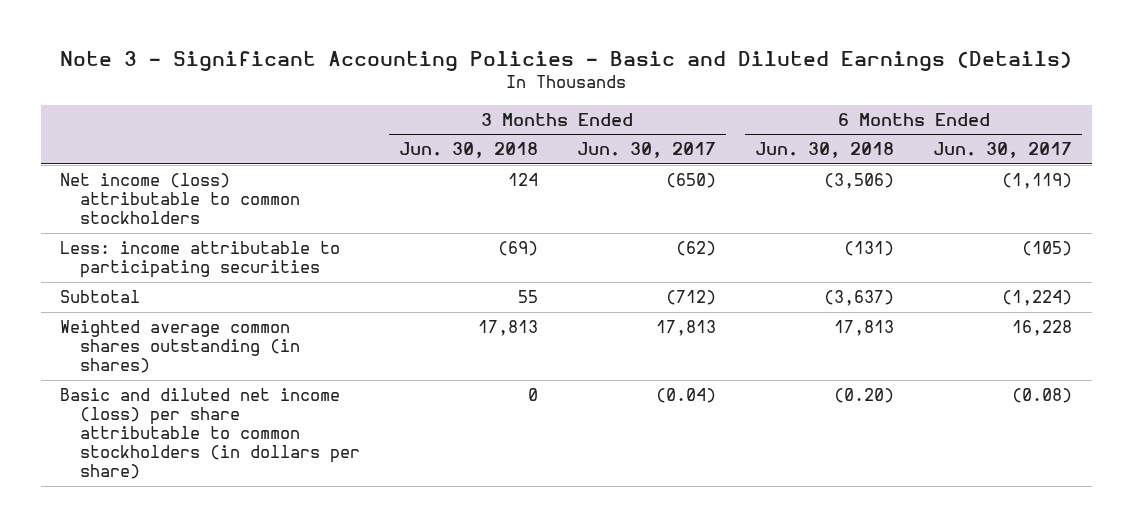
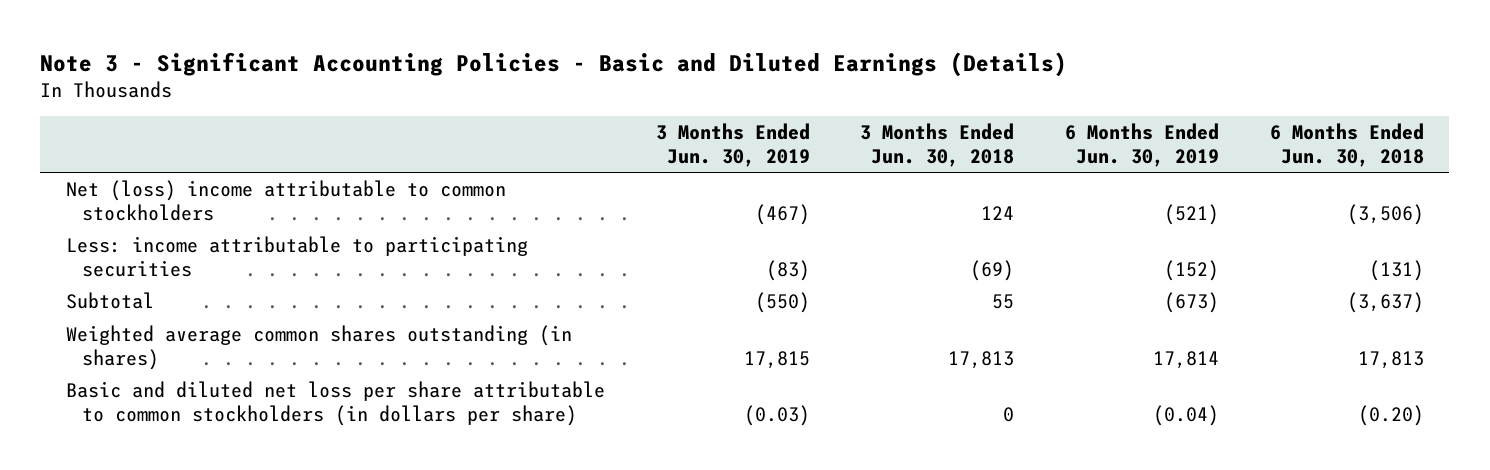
- | 3 Months Ended Jun. 30, 2018 | 3 Months Ended Jun. 30, 2017 | 6 Months Ended Jun. 30, 2018 | 6 Months Ended Jun. 30, 2017
+ | 3 Months Ended Jun. 30, 2019 | 3 Months Ended Jun. 30, 2018 | 6 Months Ended Jun. 30, 2019 | 6 Months Ended Jun. 30, 2018
- Net income (loss) attributable to common stockholders | 124 | (650) | (3,506) | (1,119)
+ Net (loss) income attributable to common stockholders | (467) | 124 | (521) | (3,506)
- Basic and diluted net income (loss) per share attributable to common stockholders (in dollars per share) | 0 | (0.04) | (0.20) | (0.08)
+ Basic and diluted net loss per share attributable to common stockholders (in dollars per share) | (0.03) | 0 | (0.04) | (0.20)

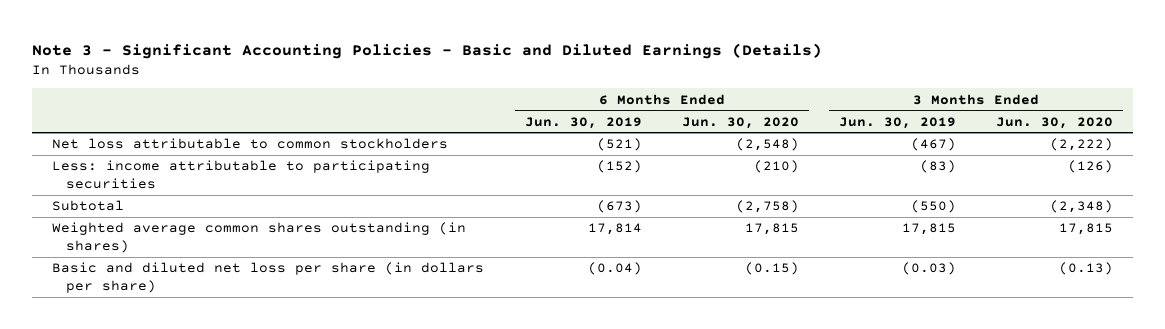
- | 3 Months Ended Jun. 30, 2019 | 3 Months Ended Jun. 30, 2018 | 6 Months Ended Jun. 30, 2019 | 6 Months Ended Jun. 30, 2018
+ | 6 Months Ended Jun. 30, 2019 | 6 Months Ended Jun. 30, 2020 | 3 Months Ended Jun. 30, 2019 | 3 Months Ended Jun. 30, 2020
- Net (loss) income attributable to common stockholders | (467) | 124 | (521) | (3,506)
+ Net loss attributable to common stockholders | (521) | (2,548) | (467) | (2,222)
- Basic and diluted net loss per share attributable to common stockholders (in dollars per share) | (0.03) | 0 | (0.04) | (0.20)
+ Basic and diluted net loss per share (in dollars per share) | (0.04) | (0.15) | (0.03) | (0.13)

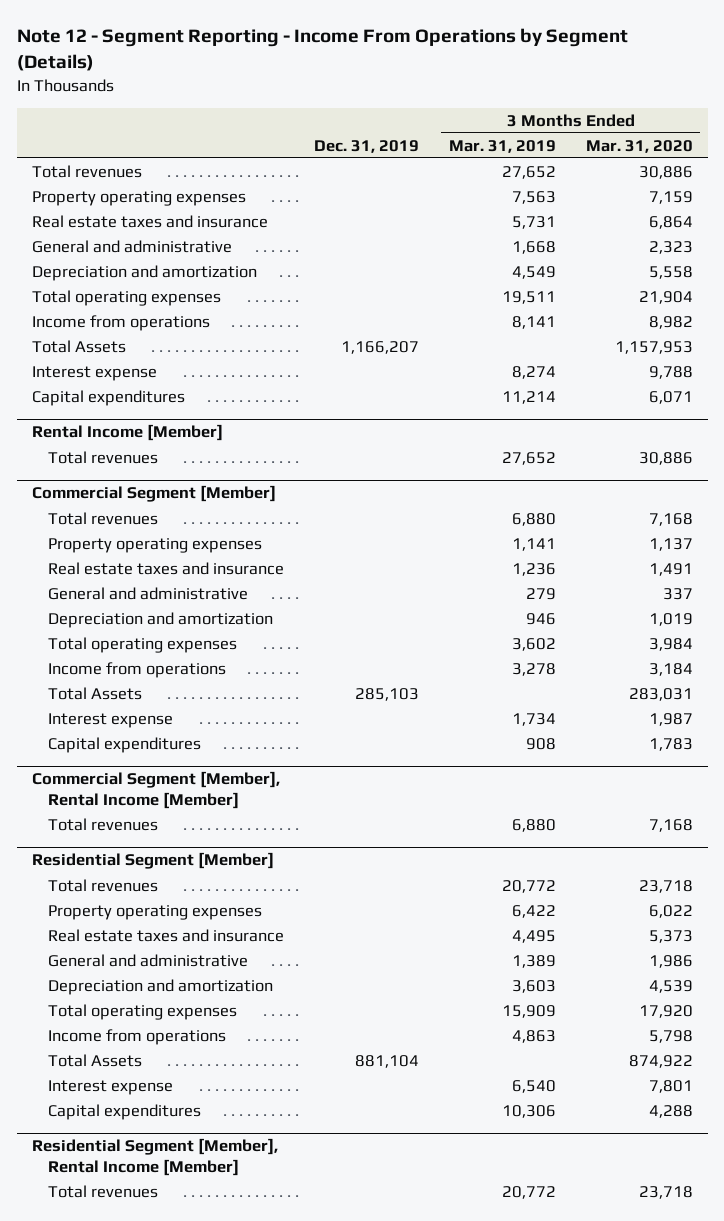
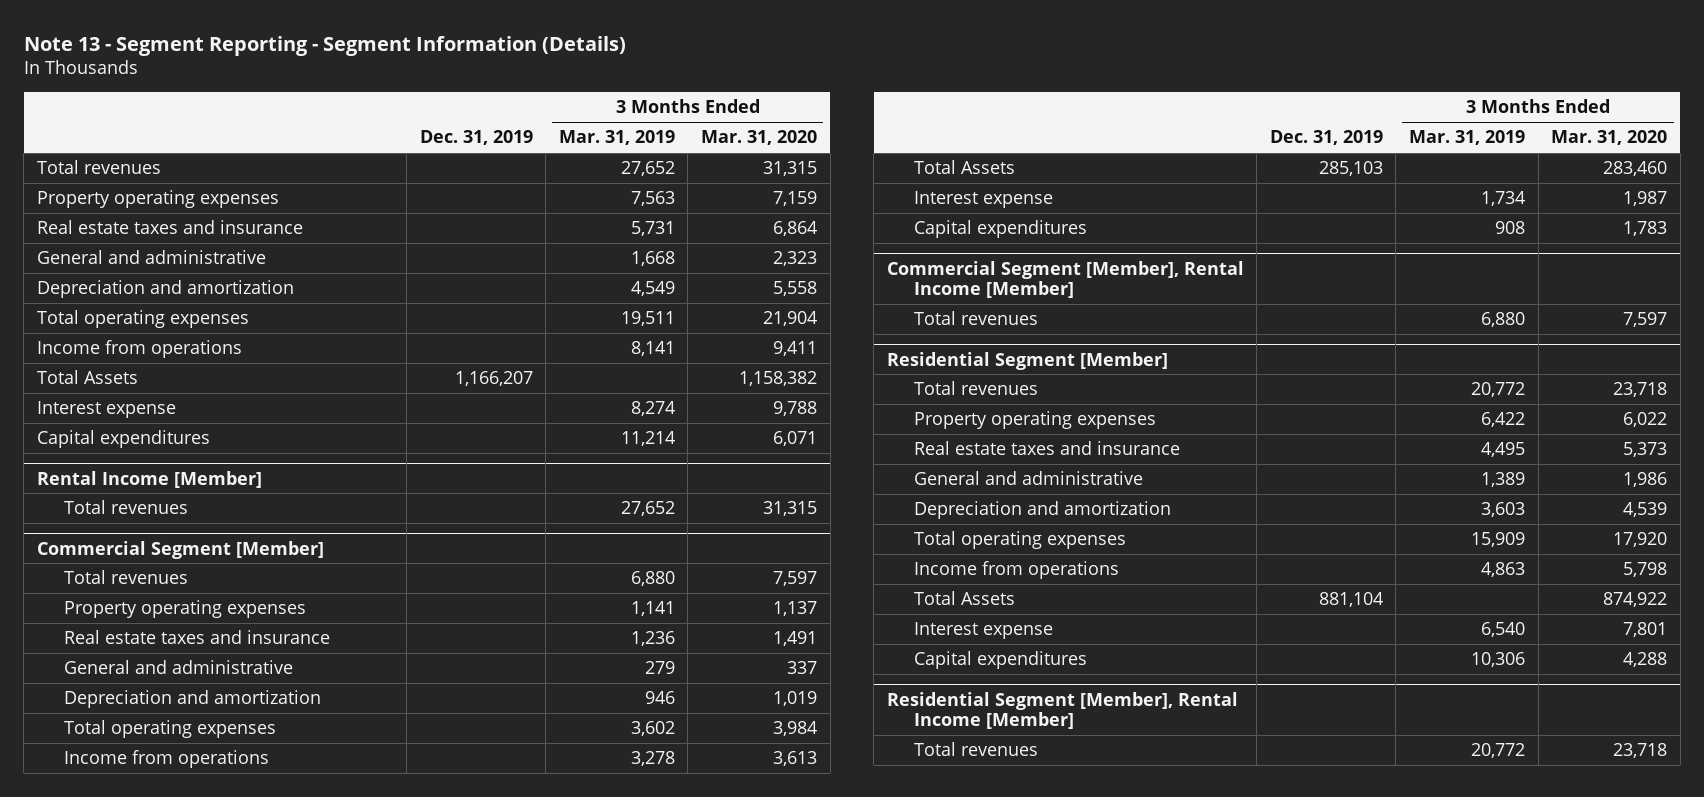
- Note 12 - Segment Reporting - Income From Operations by Segment (Details)
+ Note 13 - Segment Reporting - Segment Information (Details)
- Total revenues | | 27,652 | 30,886
+ Total revenues | | 27,652 | 31,315
- Income from operations | | 8,141 | 8,982
- Total Assets | 1,166,207 | | 1,157,953
+ Income from operations | | 8,141 | 9,411
+ Total Assets | 1,166,207 | | 1,158,382
@ Rental Income [Member]
- Total revenues | | 27,652 | 30,886
+ Total revenues | | 27,652 | 31,315
@ Commercial Segment [Member]
- Total revenues | | 6,880 | 7,168
+ Total revenues | | 6,880 | 7,597
- Income from operations | | 3,278 | 3,184
- Total Assets | 285,103 | | 283,031
+ Income from operations | | 3,278 | 3,613
+ Total Assets | 285,103 | | 283,460
@ Commercial Segment [Member], Rental Income [Member]
- Total revenues | | 6,880 | 7,168
+ Total revenues | | 6,880 | 7,597

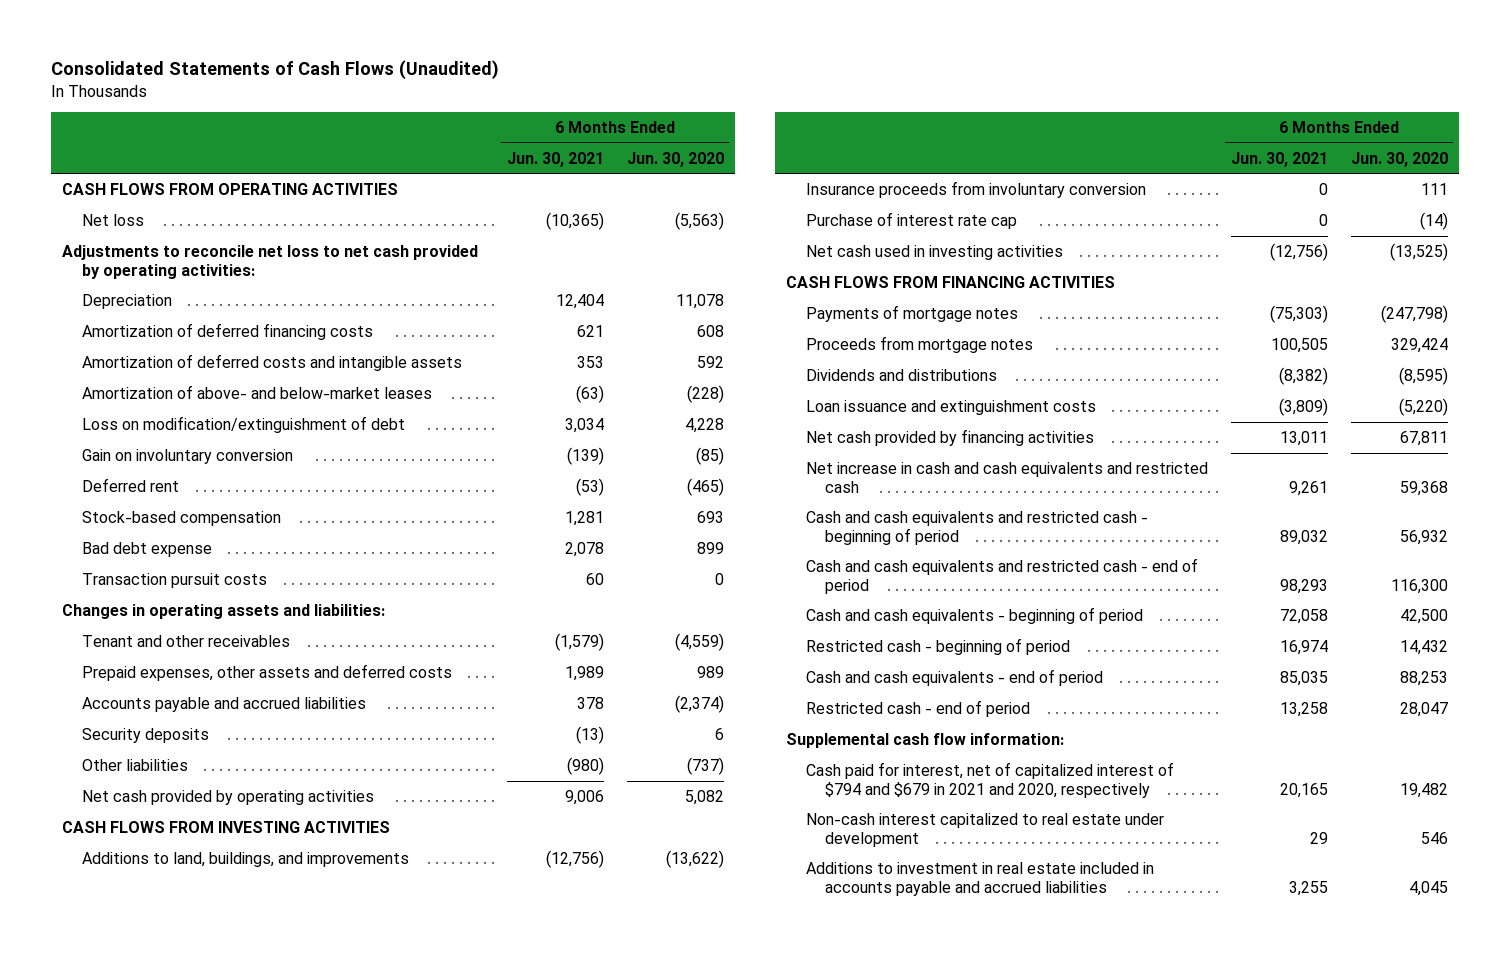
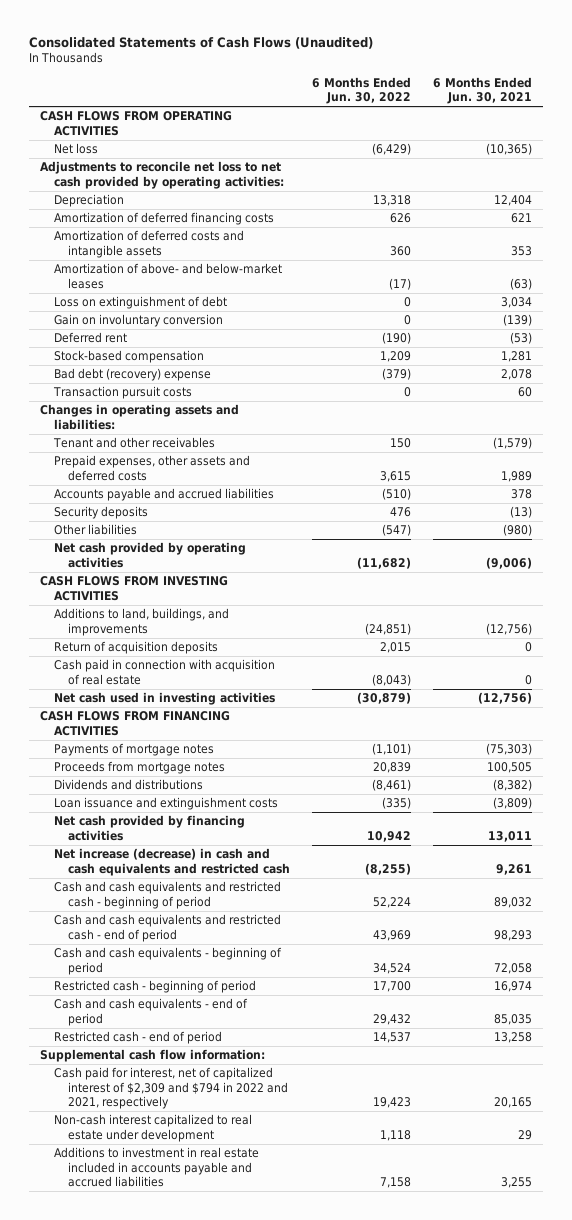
- | 6 Months Ended Jun. 30, 2021 | 6 Months Ended Jun. 30, 2020
+ | 6 Months Ended Jun. 30, 2022 | 6 Months Ended Jun. 30, 2021
- Loss on modification/extinguishment of debt | 3,034 | 4,228
+ Loss on extinguishment of debt | 0 | 3,034
- Bad debt expense | 2,078 | 899
+ Bad debt (recovery) expense | (379) | 2,078
- Net cash provided by operating activities | 9,006 | 5,082
+ Net cash provided by operating activities | (11,682) | (9,006)
- Insurance proceeds from involuntary conversion | 0 | 111
- Purchase of interest rate cap | 0 | (14)
+ Return of acquisition deposits | 2,015 | 0
+ Cash paid in connection with acquisition of real estate | (8,043) | 0
- Net increase in cash and cash equivalents and restricted cash | 9,261 | 59,368
+ Net increase (decrease) in cash and cash equivalents and restricted cash | (8,255) | 9,261
- Cash paid for interest, net of capitalized interest of $794 and $679 in 2021 and 2020, respectively | 20,165 | 19,482
+ Cash paid for interest, net of capitalized interest of $2,309 and $794 in 2022 and 2021, respectively | 19,423 | 20,165

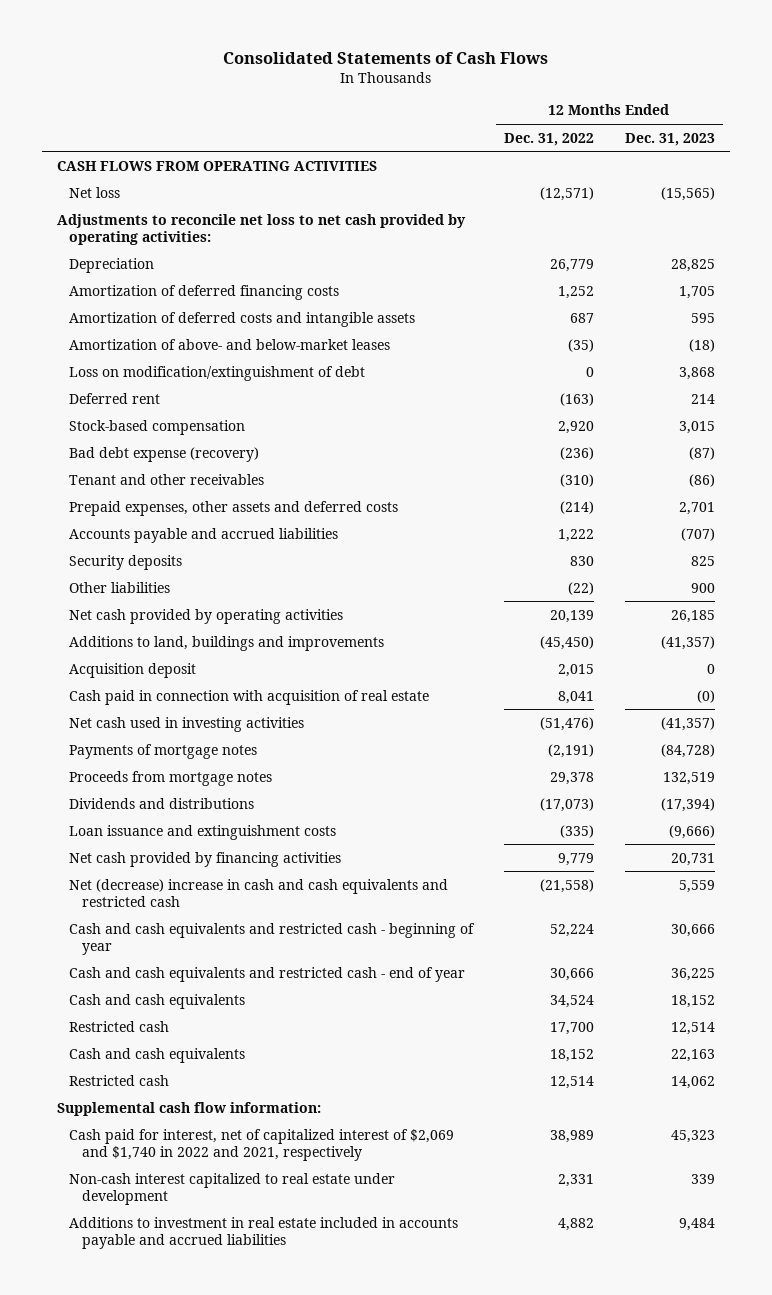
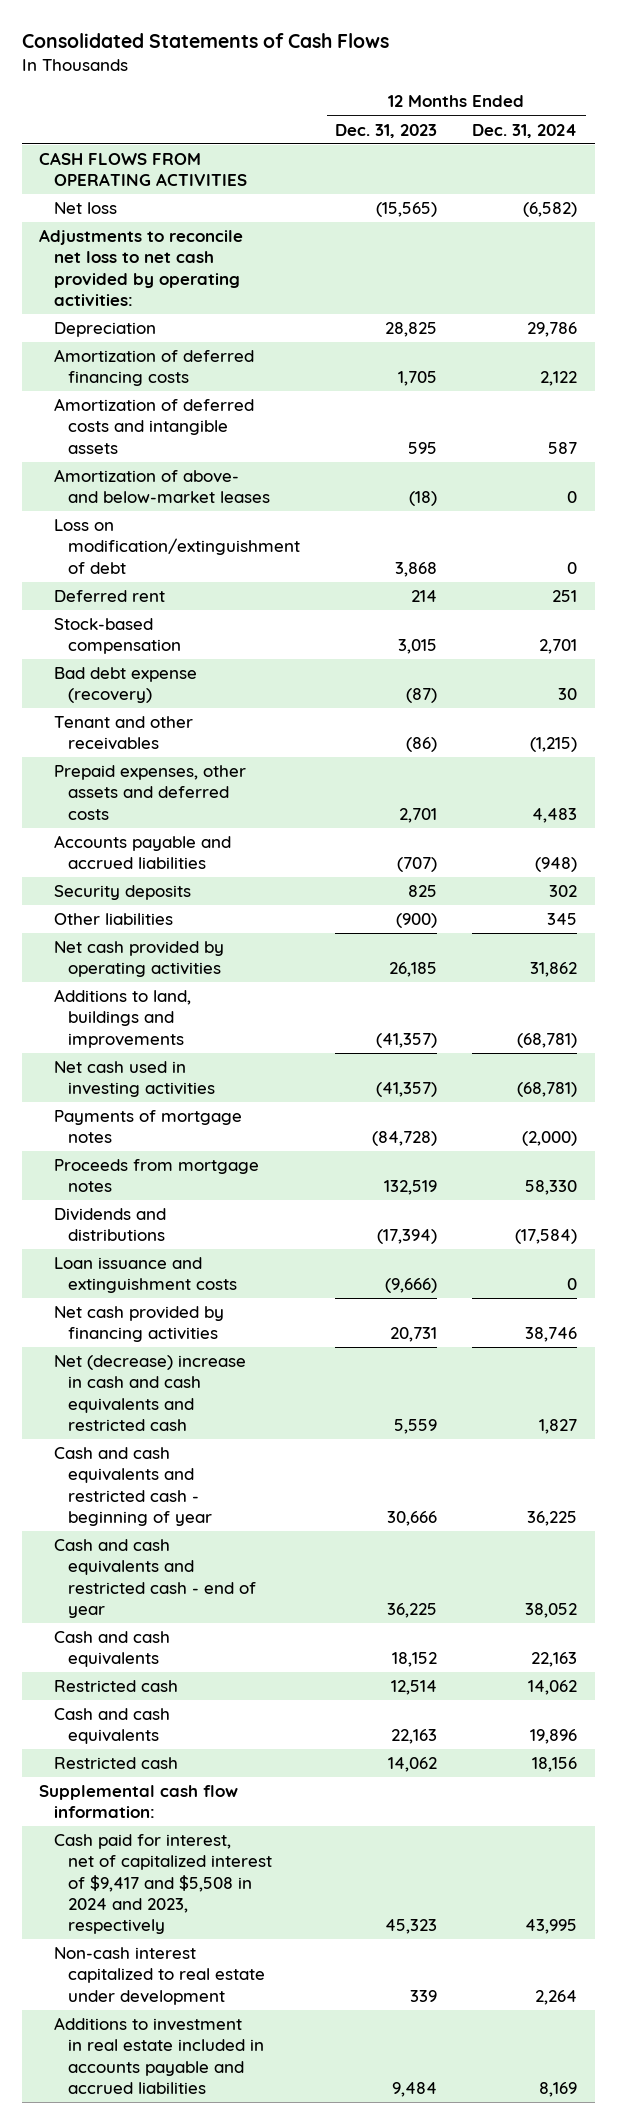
- | 12 Months Ended Dec. 31, 2022 | 12 Months Ended Dec. 31, 2023
+ | 12 Months Ended Dec. 31, 2023 | 12 Months Ended Dec. 31, 2024
- Other liabilities | (22) | 900
+ Other liabilities | (900) | 345
- Acquisition deposit | 2,015 | 0
- Cash paid in connection with acquisition of real estate | 8,041 | (0)
- Cash paid for interest, net of capitalized interest of $2,069 and $1,740 in 2022 and 2021, respectively | 38,989 | 45,323
+ Cash paid for interest, net of capitalized interest of $9,417 and $5,508 in 2024 and 2023, respectively | 45,323 | 43,995

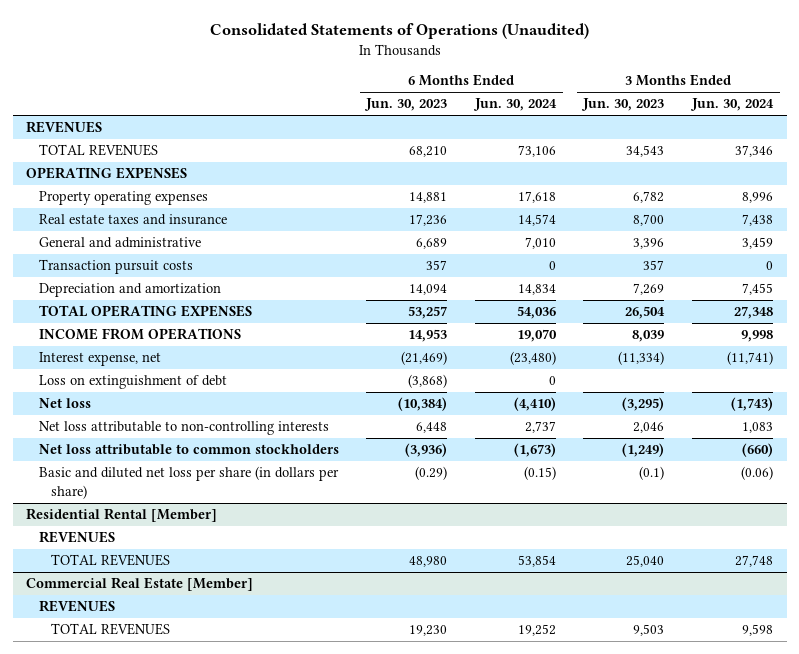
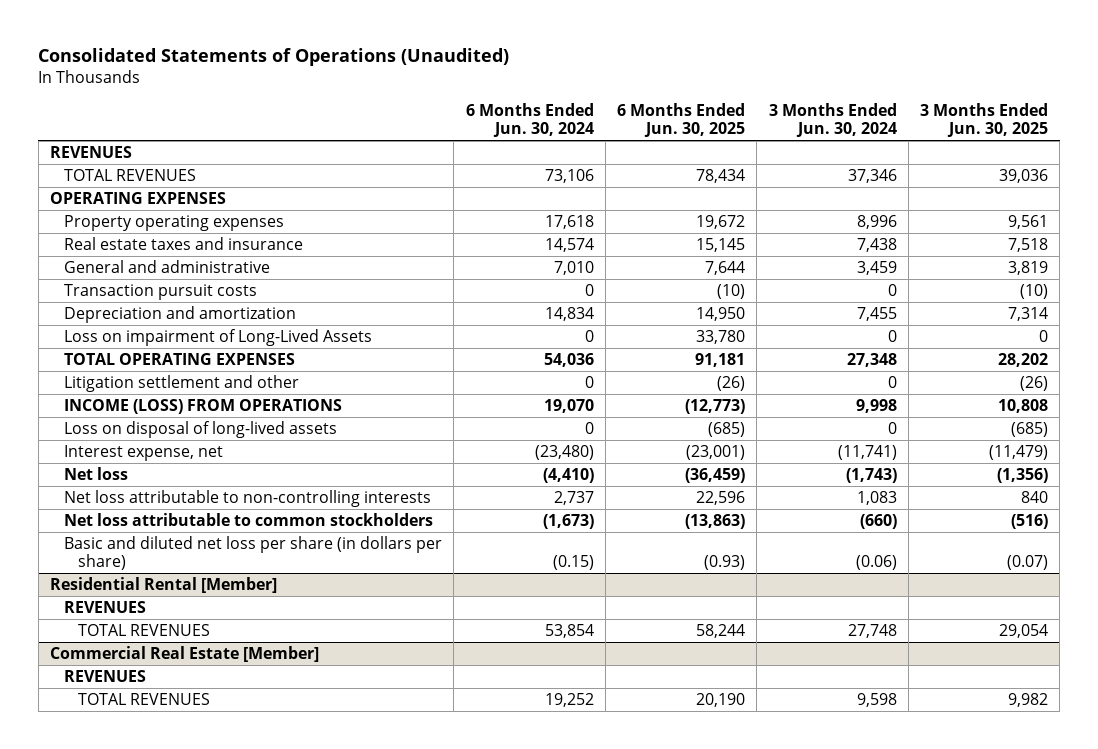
- | 6 Months Ended Jun. 30, 2023 | 6 Months Ended Jun. 30, 2024 | 3 Months Ended Jun. 30, 2023 | 3 Months Ended Jun. 30, 2024
+ | 6 Months Ended Jun. 30, 2024 | 6 Months Ended Jun. 30, 2025 | 3 Months Ended Jun. 30, 2024 | 3 Months Ended Jun. 30, 2025
+ Loss on impairment of Long-Lived Assets | 0 | 33,780 | 0 | 0
- INCOME FROM OPERATIONS | 14,953 | 19,070 | 8,039 | 9,998
+ Litigation settlement and other | 0 | (26) | 0 | (26)
+ INCOME (LOSS) FROM OPERATIONS | 19,070 | (12,773) | 9,998 | 10,808
+ Loss on disposal of long-lived assets | 0 | (685) | 0 | (685)
- Loss on extinguishment of debt | (3,868) | 0 | |

